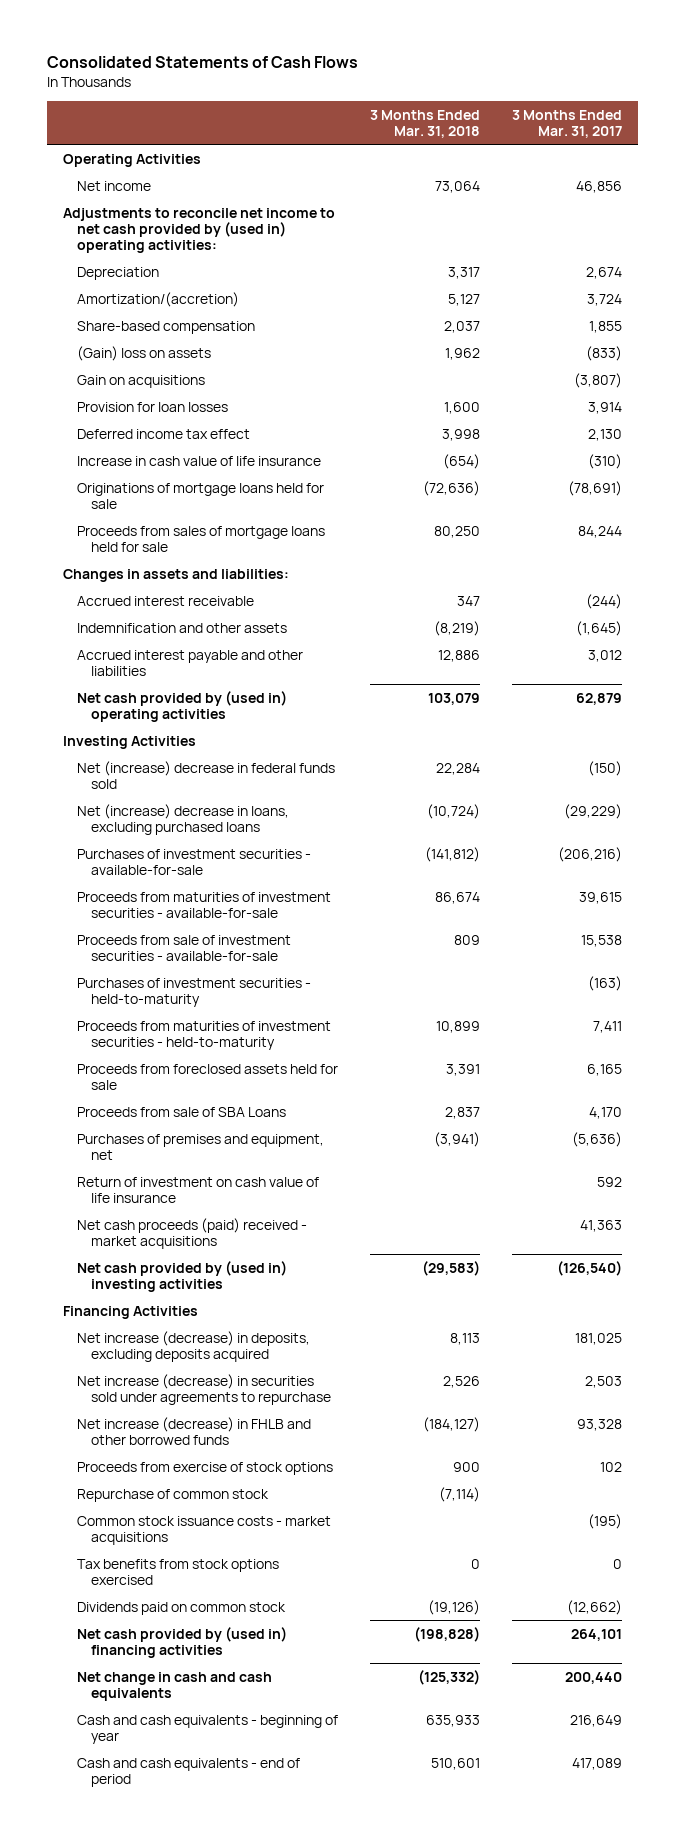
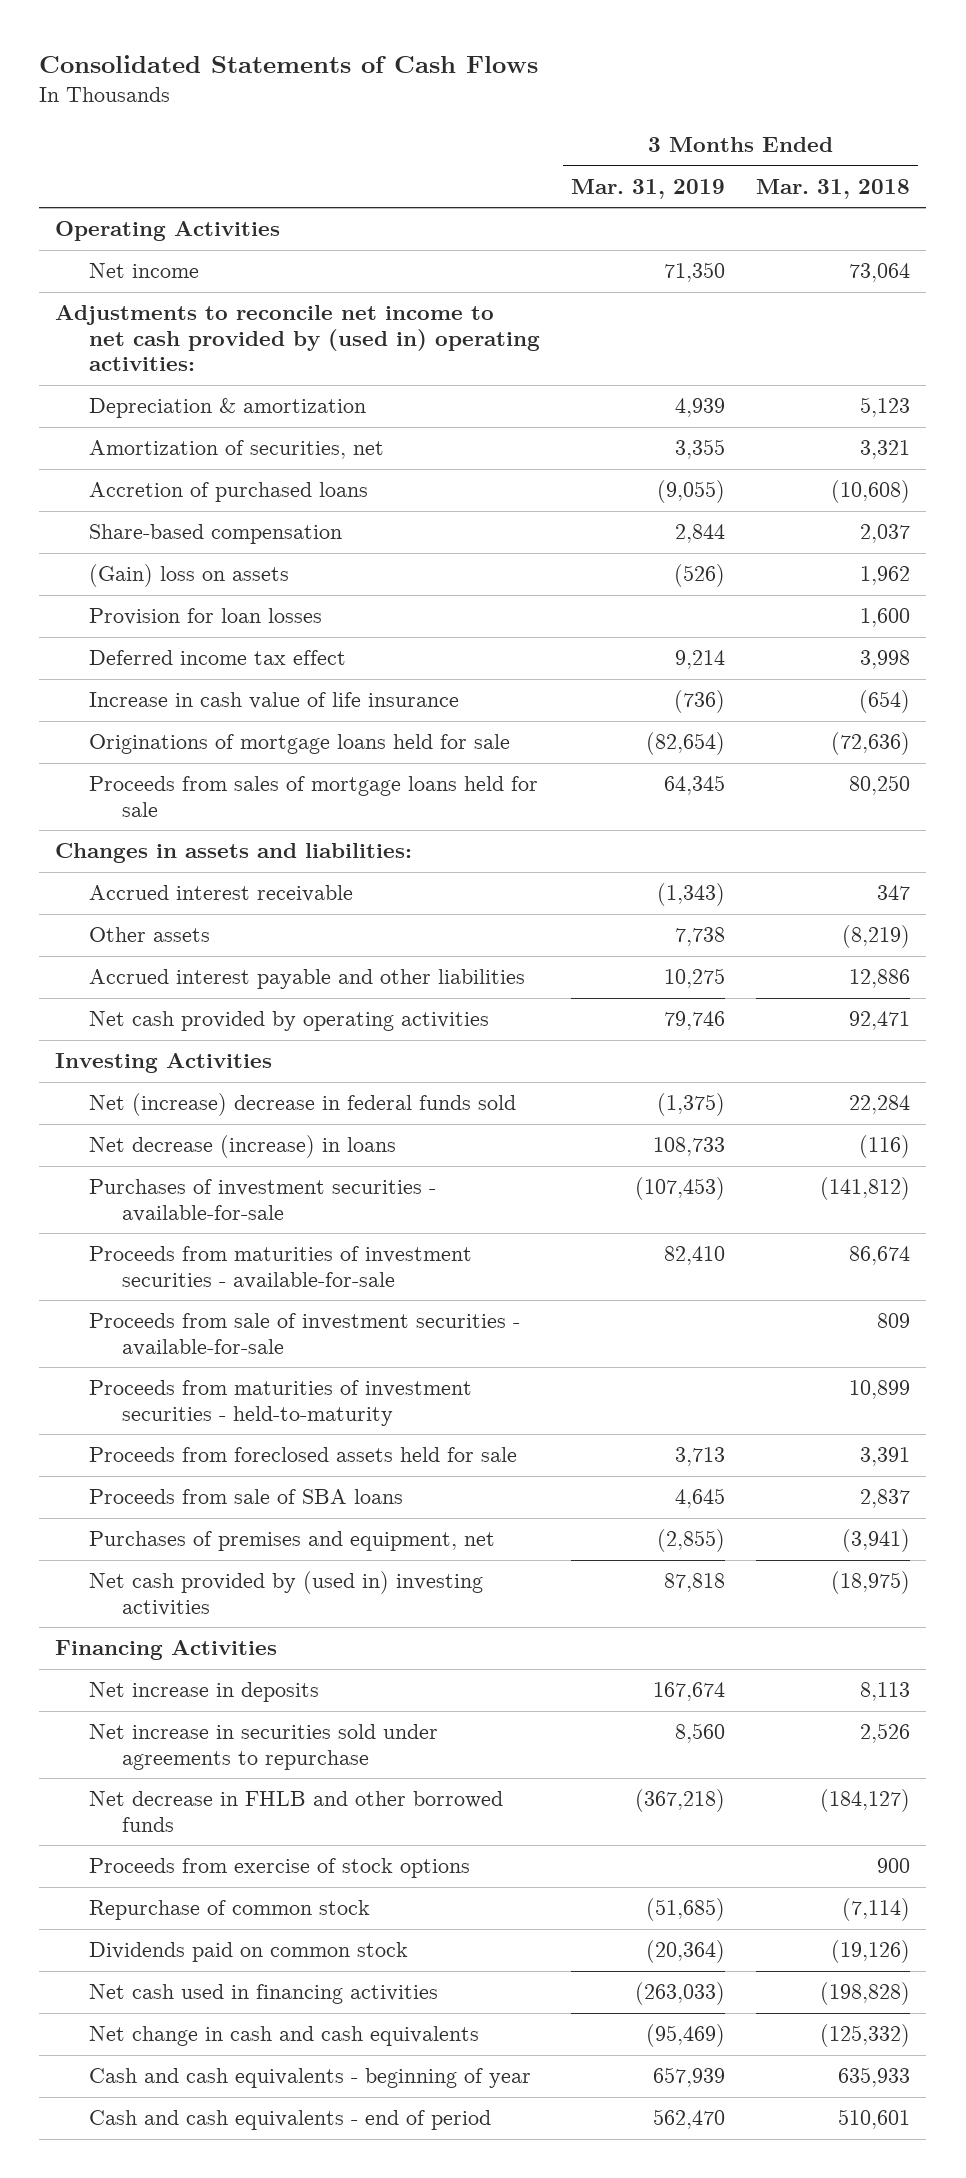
- | 3 Months Ended Mar. 31, 2018 | 3 Months Ended Mar. 31, 2017
+ | 3 Months Ended Mar. 31, 2019 | 3 Months Ended Mar. 31, 2018
- Depreciation | 3,317 | 2,674
- Amortization/(accretion) | 5,127 | 3,724
+ Depreciation & amortization | 4,939 | 5,123
+ Amortization of securities, net | 3,355 | 3,321
+ Accretion of purchased loans | (9,055) | (10,608)
- Gain on acquisitions | | (3,807)
- Indemnification and other assets | (8,219) | (1,645)
+ Other assets | 7,738 | (8,219)
- Net cash provided by (used in) operating activities | 103,079 | 62,879
+ Net cash provided by operating activities | 79,746 | 92,471
- Net (increase) decrease in loans, excluding purchased loans | (10,724) | (29,229)
+ Net decrease (increase) in loans | 108,733 | (116)
- Purchases of investment securities - held-to-maturity | | (163)
- Proceeds from sale of SBA Loans | 2,837 | 4,170
+ Proceeds from sale of SBA loans | 4,645 | 2,837
- Return of investment on cash value of life insurance | | 592
- Net cash proceeds (paid) received - market acquisitions | | 41,363
- Net cash provided by (used in) investing activities | (29,583) | (126,540)
+ Net cash provided by (used in) investing activities | 87,818 | (18,975)
- Net increase (decrease) in deposits, excluding deposits acquired | 8,113 | 181,025
- Net increase (decrease) in securities sold under agreements to repurchase | 2,526 | 2,503
- Net increase (decrease) in FHLB and other borrowed funds | (184,127) | 93,328
+ Net increase in deposits | 167,674 | 8,113
+ Net increase in securities sold under agreements to repurchase | 8,560 | 2,526
+ Net decrease in FHLB and other borrowed funds | (367,218) | (184,127)
- Common stock issuance costs - market acquisitions | | (195)
- Tax benefits from stock options exercised | 0 | 0
- Net cash provided by (used in) financing activities | (198,828) | 264,101
+ Net cash used in financing activities | (263,033) | (198,828)

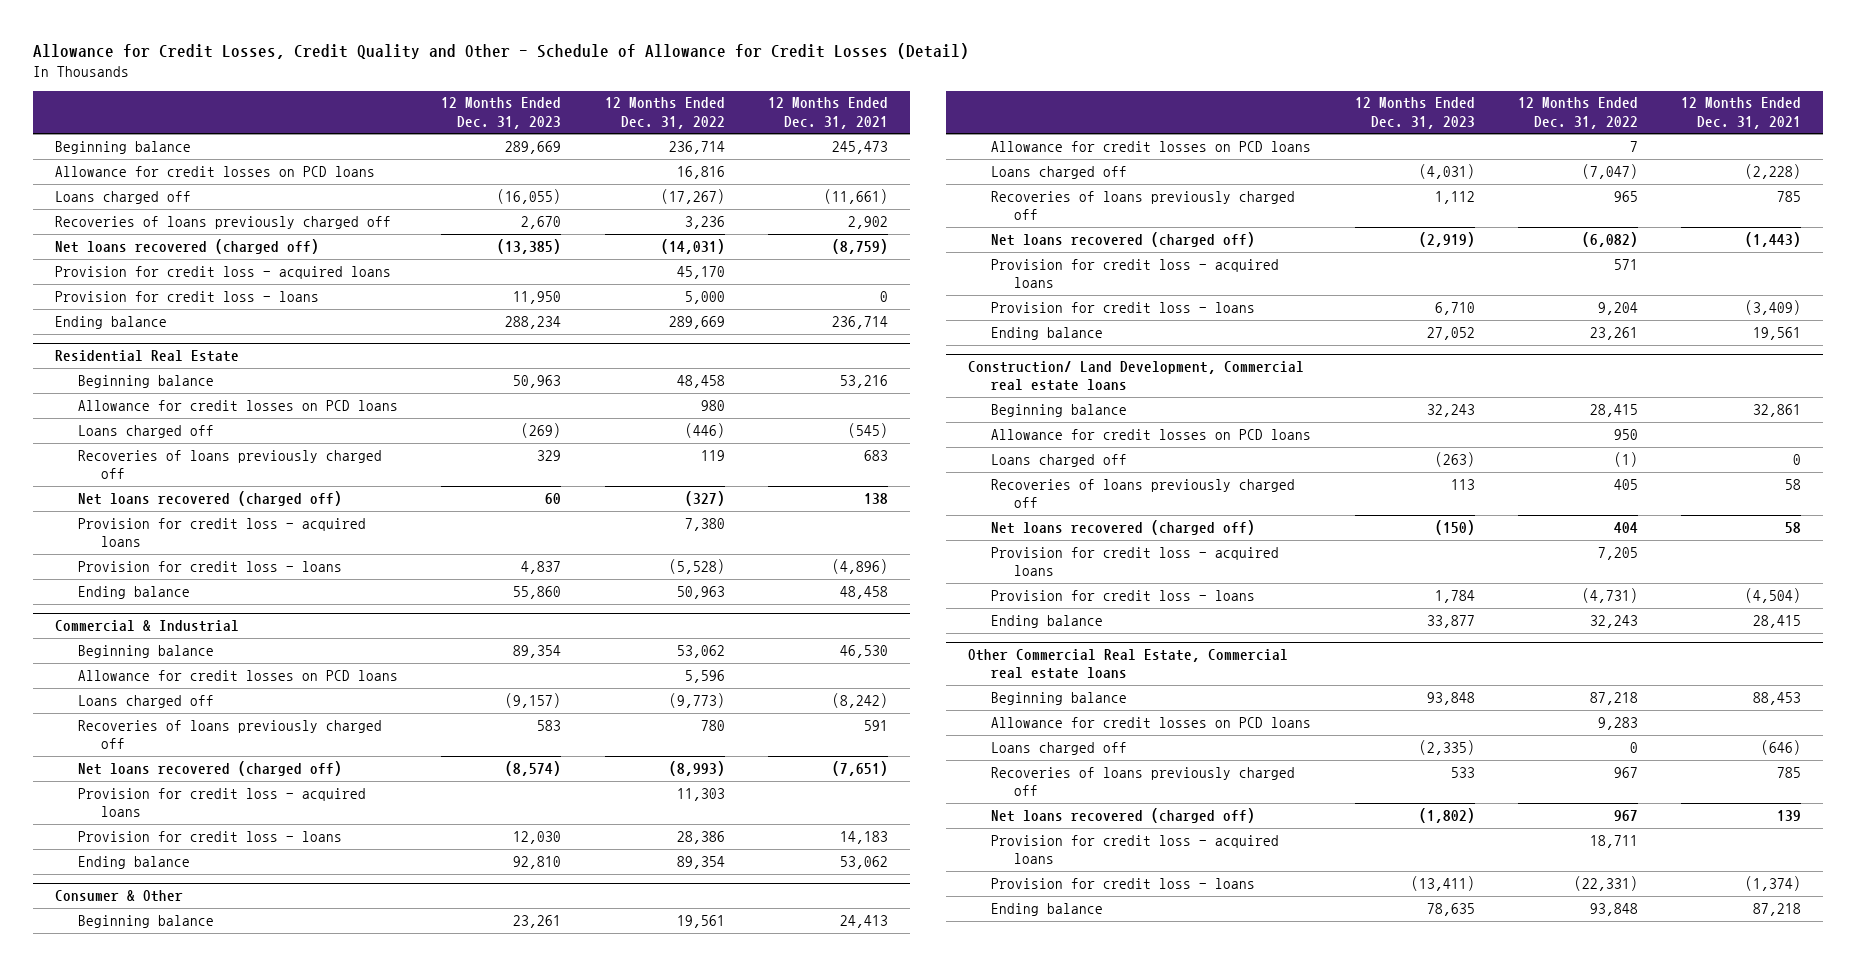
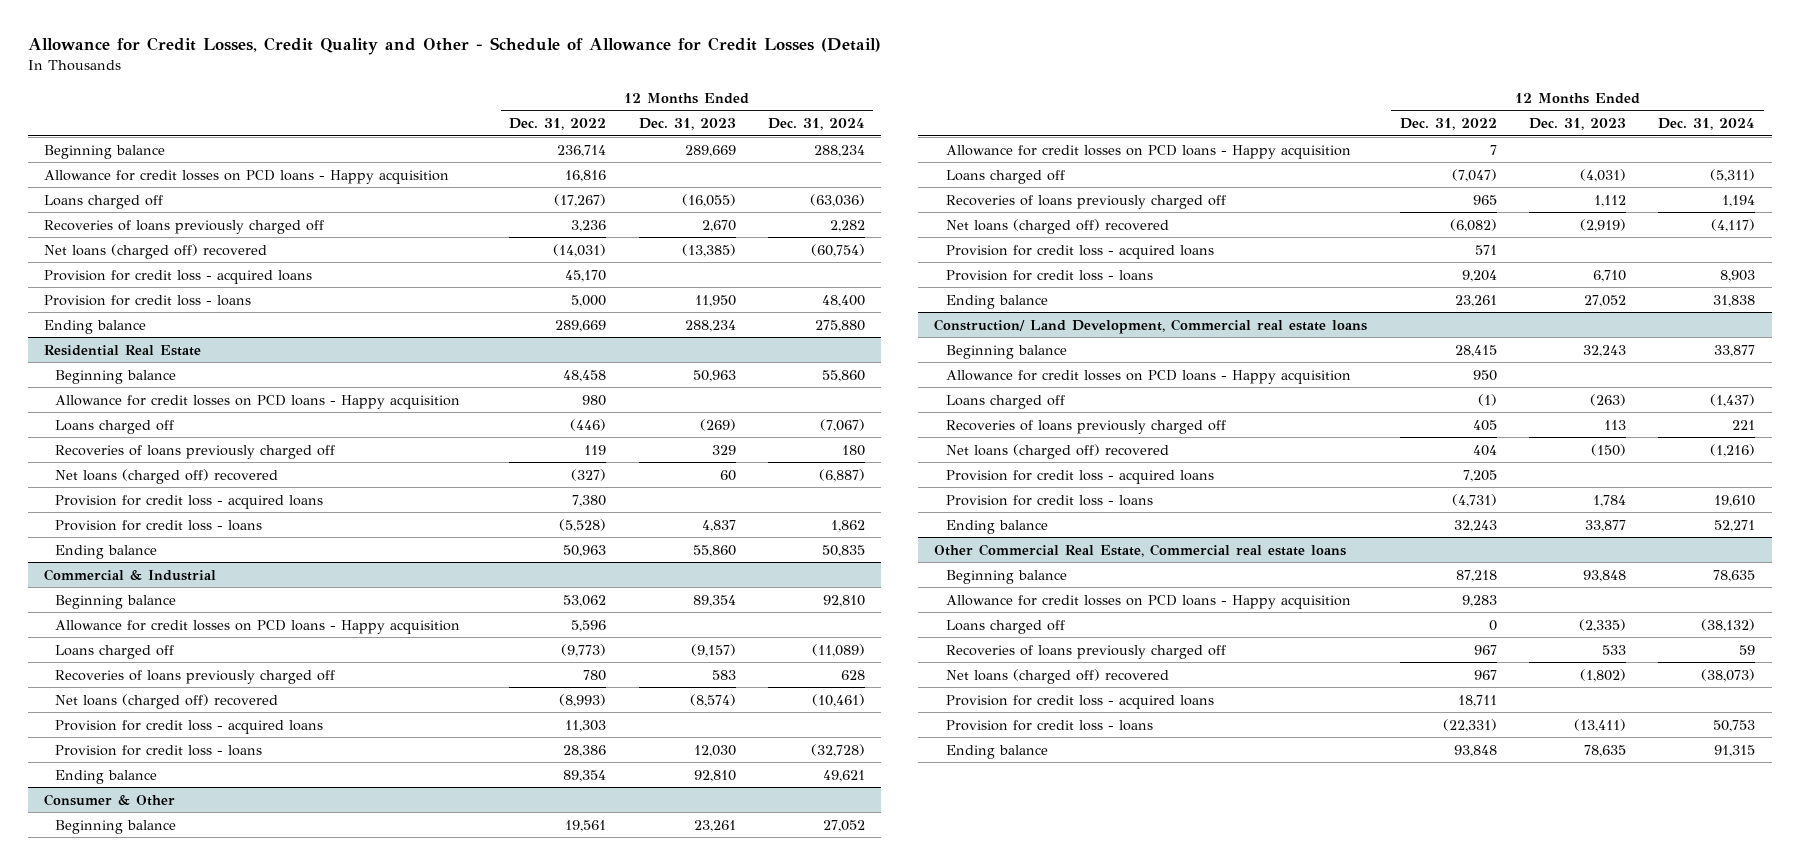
- | 12 Months Ended Dec. 31, 2023 | 12 Months Ended Dec. 31, 2022 | 12 Months Ended Dec. 31, 2021
+ | 12 Months Ended Dec. 31, 2022 | 12 Months Ended Dec. 31, 2023 | 12 Months Ended Dec. 31, 2024
- Allowance for credit losses on PCD loans | | 16,816 |
+ Allowance for credit losses on PCD loans - Happy acquisition | 16,816 | |
- Net loans recovered (charged off) | (13,385) | (14,031) | (8,759)
+ Net loans (charged off) recovered | (14,031) | (13,385) | (60,754)
@ Residential Real Estate
- Allowance for credit losses on PCD loans | | 980 |
+ Allowance for credit losses on PCD loans - Happy acquisition | 980 | |
- Net loans recovered (charged off) | 60 | (327) | 138
+ Net loans (charged off) recovered | (327) | 60 | (6,887)
@ Commercial & Industrial
- Allowance for credit losses on PCD loans | | 5,596 |
+ Allowance for credit losses on PCD loans - Happy acquisition | 5,596 | |
- Net loans recovered (charged off) | (8,574) | (8,993) | (7,651)
+ Net loans (charged off) recovered | (8,993) | (8,574) | (10,461)
@ Consumer & Other
- Allowance for credit losses on PCD loans | | 7 |
+ Allowance for credit losses on PCD loans - Happy acquisition | 7 | |
- Net loans recovered (charged off) | (2,919) | (6,082) | (1,443)
+ Net loans (charged off) recovered | (6,082) | (2,919) | (4,117)
@ Construction/ Land Development, Commercial real estate loans
- Allowance for credit losses on PCD loans | | 950 |
+ Allowance for credit losses on PCD loans - Happy acquisition | 950 | |
- Net loans recovered (charged off) | (150) | 404 | 58
+ Net loans (charged off) recovered | 404 | (150) | (1,216)
@ Other Commercial Real Estate, Commercial real estate loans
- Allowance for credit losses on PCD loans | | 9,283 |
+ Allowance for credit losses on PCD loans - Happy acquisition | 9,283 | |
- Net loans recovered (charged off) | (1,802) | 967 | 139
+ Net loans (charged off) recovered | 967 | (1,802) | (38,073)

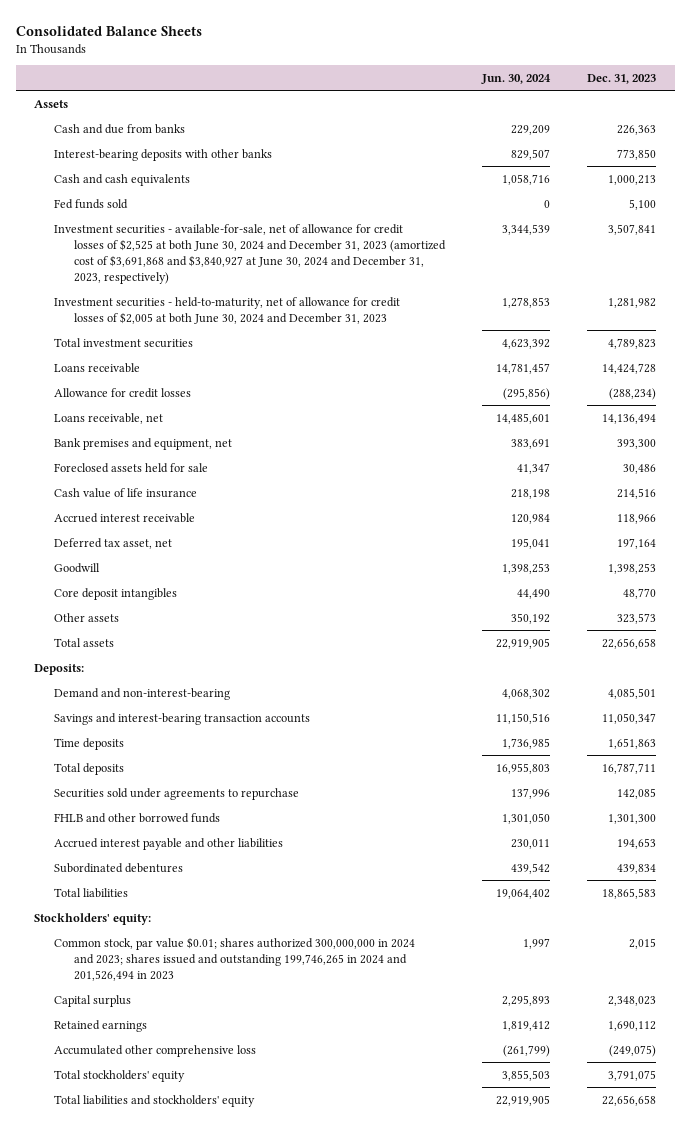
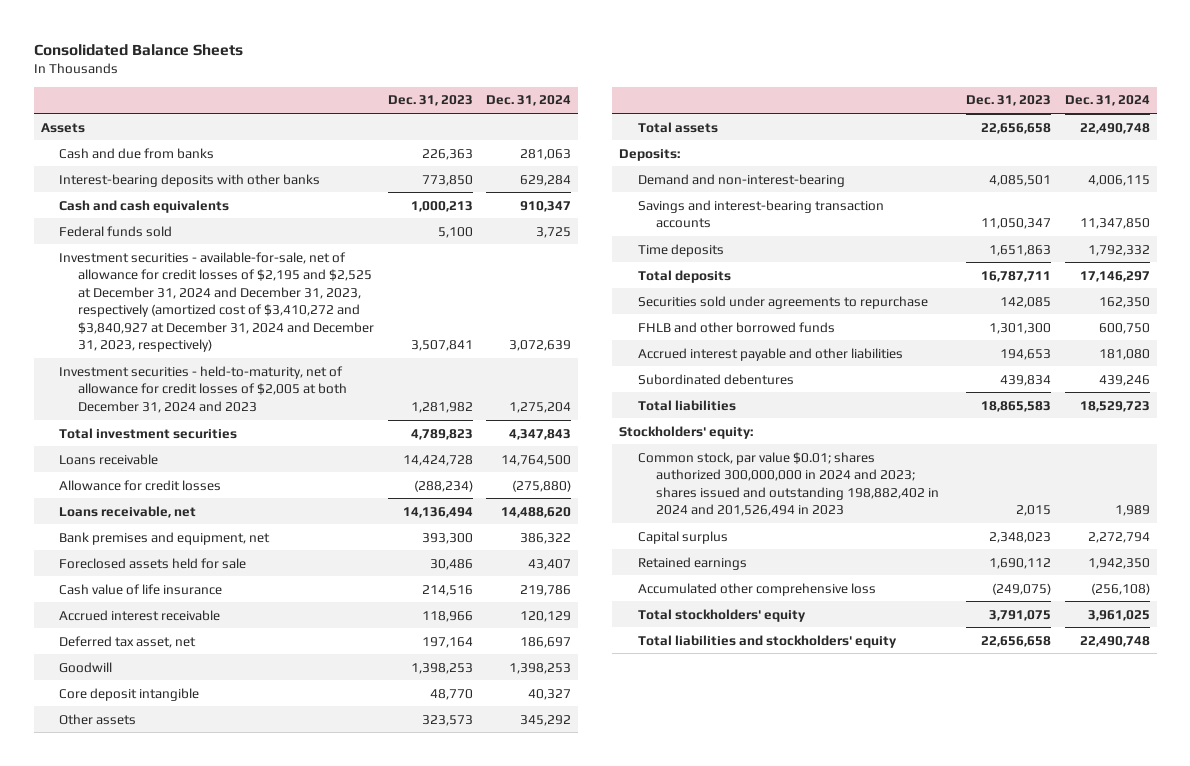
- | Jun. 30, 2024 | Dec. 31, 2023
+ | Dec. 31, 2023 | Dec. 31, 2024
- Fed funds sold | 0 | 5,100
- Investment securities - available-for-sale, net of allowance for credit losses of $2,525 at both June 30, 2024 and December 31, 2023 (amortized cost of $3,691,868 and $3,840,927 at June 30, 2024 and December 31, 2023, respectively) | 3,344,539 | 3,507,841
- Investment securities - held-to-maturity, net of allowance for credit losses of $2,005 at both June 30, 2024 and December 31, 2023 | 1,278,853 | 1,281,982
+ Federal funds sold | 5,100 | 3,725
+ Investment securities - available-for-sale, net of allowance for credit losses of $2,195 and $2,525 at December 31, 2024 and December 31, 2023, respectively (amortized cost of $3,410,272 and $3,840,927 at December 31, 2024 and December 31, 2023, respectively) | 3,507,841 | 3,072,639
+ Investment securities - held-to-maturity, net of allowance for credit losses of $2,005 at both December 31, 2024 and 2023 | 1,281,982 | 1,275,204
- Core deposit intangibles | 44,490 | 48,770
+ Core deposit intangible | 48,770 | 40,327
- Common stock, par value $0.01; shares authorized 300,000,000 in 2024 and 2023; shares issued and outstanding 199,746,265 in 2024 and 201,526,494 in 2023 | 1,997 | 2,015
+ Common stock, par value $0.01; shares authorized 300,000,000 in 2024 and 2023; shares issued and outstanding 198,882,402 in 2024 and 201,526,494 in 2023 | 2,015 | 1,989

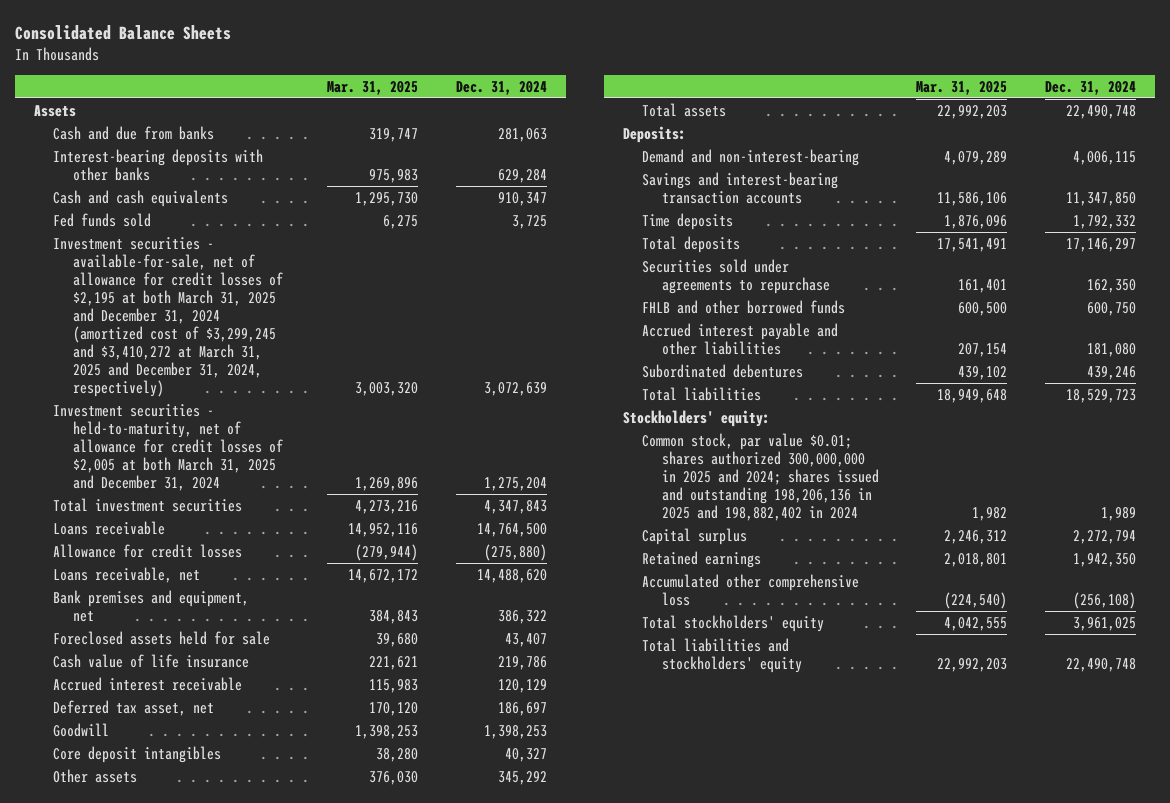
- | Dec. 31, 2023 | Dec. 31, 2024
+ | Mar. 31, 2025 | Dec. 31, 2024
- Federal funds sold | 5,100 | 3,725
- Investment securities - available-for-sale, net of allowance for credit losses of $2,195 and $2,525 at December 31, 2024 and December 31, 2023, respectively (amortized cost of $3,410,272 and $3,840,927 at December 31, 2024 and December 31, 2023, respectively) | 3,507,841 | 3,072,639
- Investment securities - held-to-maturity, net of allowance for credit losses of $2,005 at both December 31, 2024 and 2023 | 1,281,982 | 1,275,204
+ Fed funds sold | 6,275 | 3,725
+ Investment securities - available-for-sale, net of allowance for credit losses of $2,195 at both March 31, 2025 and December 31, 2024 (amortized cost of $3,299,245 and $3,410,272 at March 31, 2025 and December 31, 2024, respectively) | 3,003,320 | 3,072,639
+ Investment securities - held-to-maturity, net of allowance for credit losses of $2,005 at both March 31, 2025 and December 31, 2024 | 1,269,896 | 1,275,204
- Core deposit intangible | 48,770 | 40,327
+ Core deposit intangibles | 38,280 | 40,327
- Common stock, par value $0.01; shares authorized 300,000,000 in 2024 and 2023; shares issued and outstanding 198,882,402 in 2024 and 201,526,494 in 2023 | 2,015 | 1,989
+ Common stock, par value $0.01; shares authorized 300,000,000 in 2025 and 2024; shares issued and outstanding 198,206,136 in 2025 and 198,882,402 in 2024 | 1,982 | 1,989

